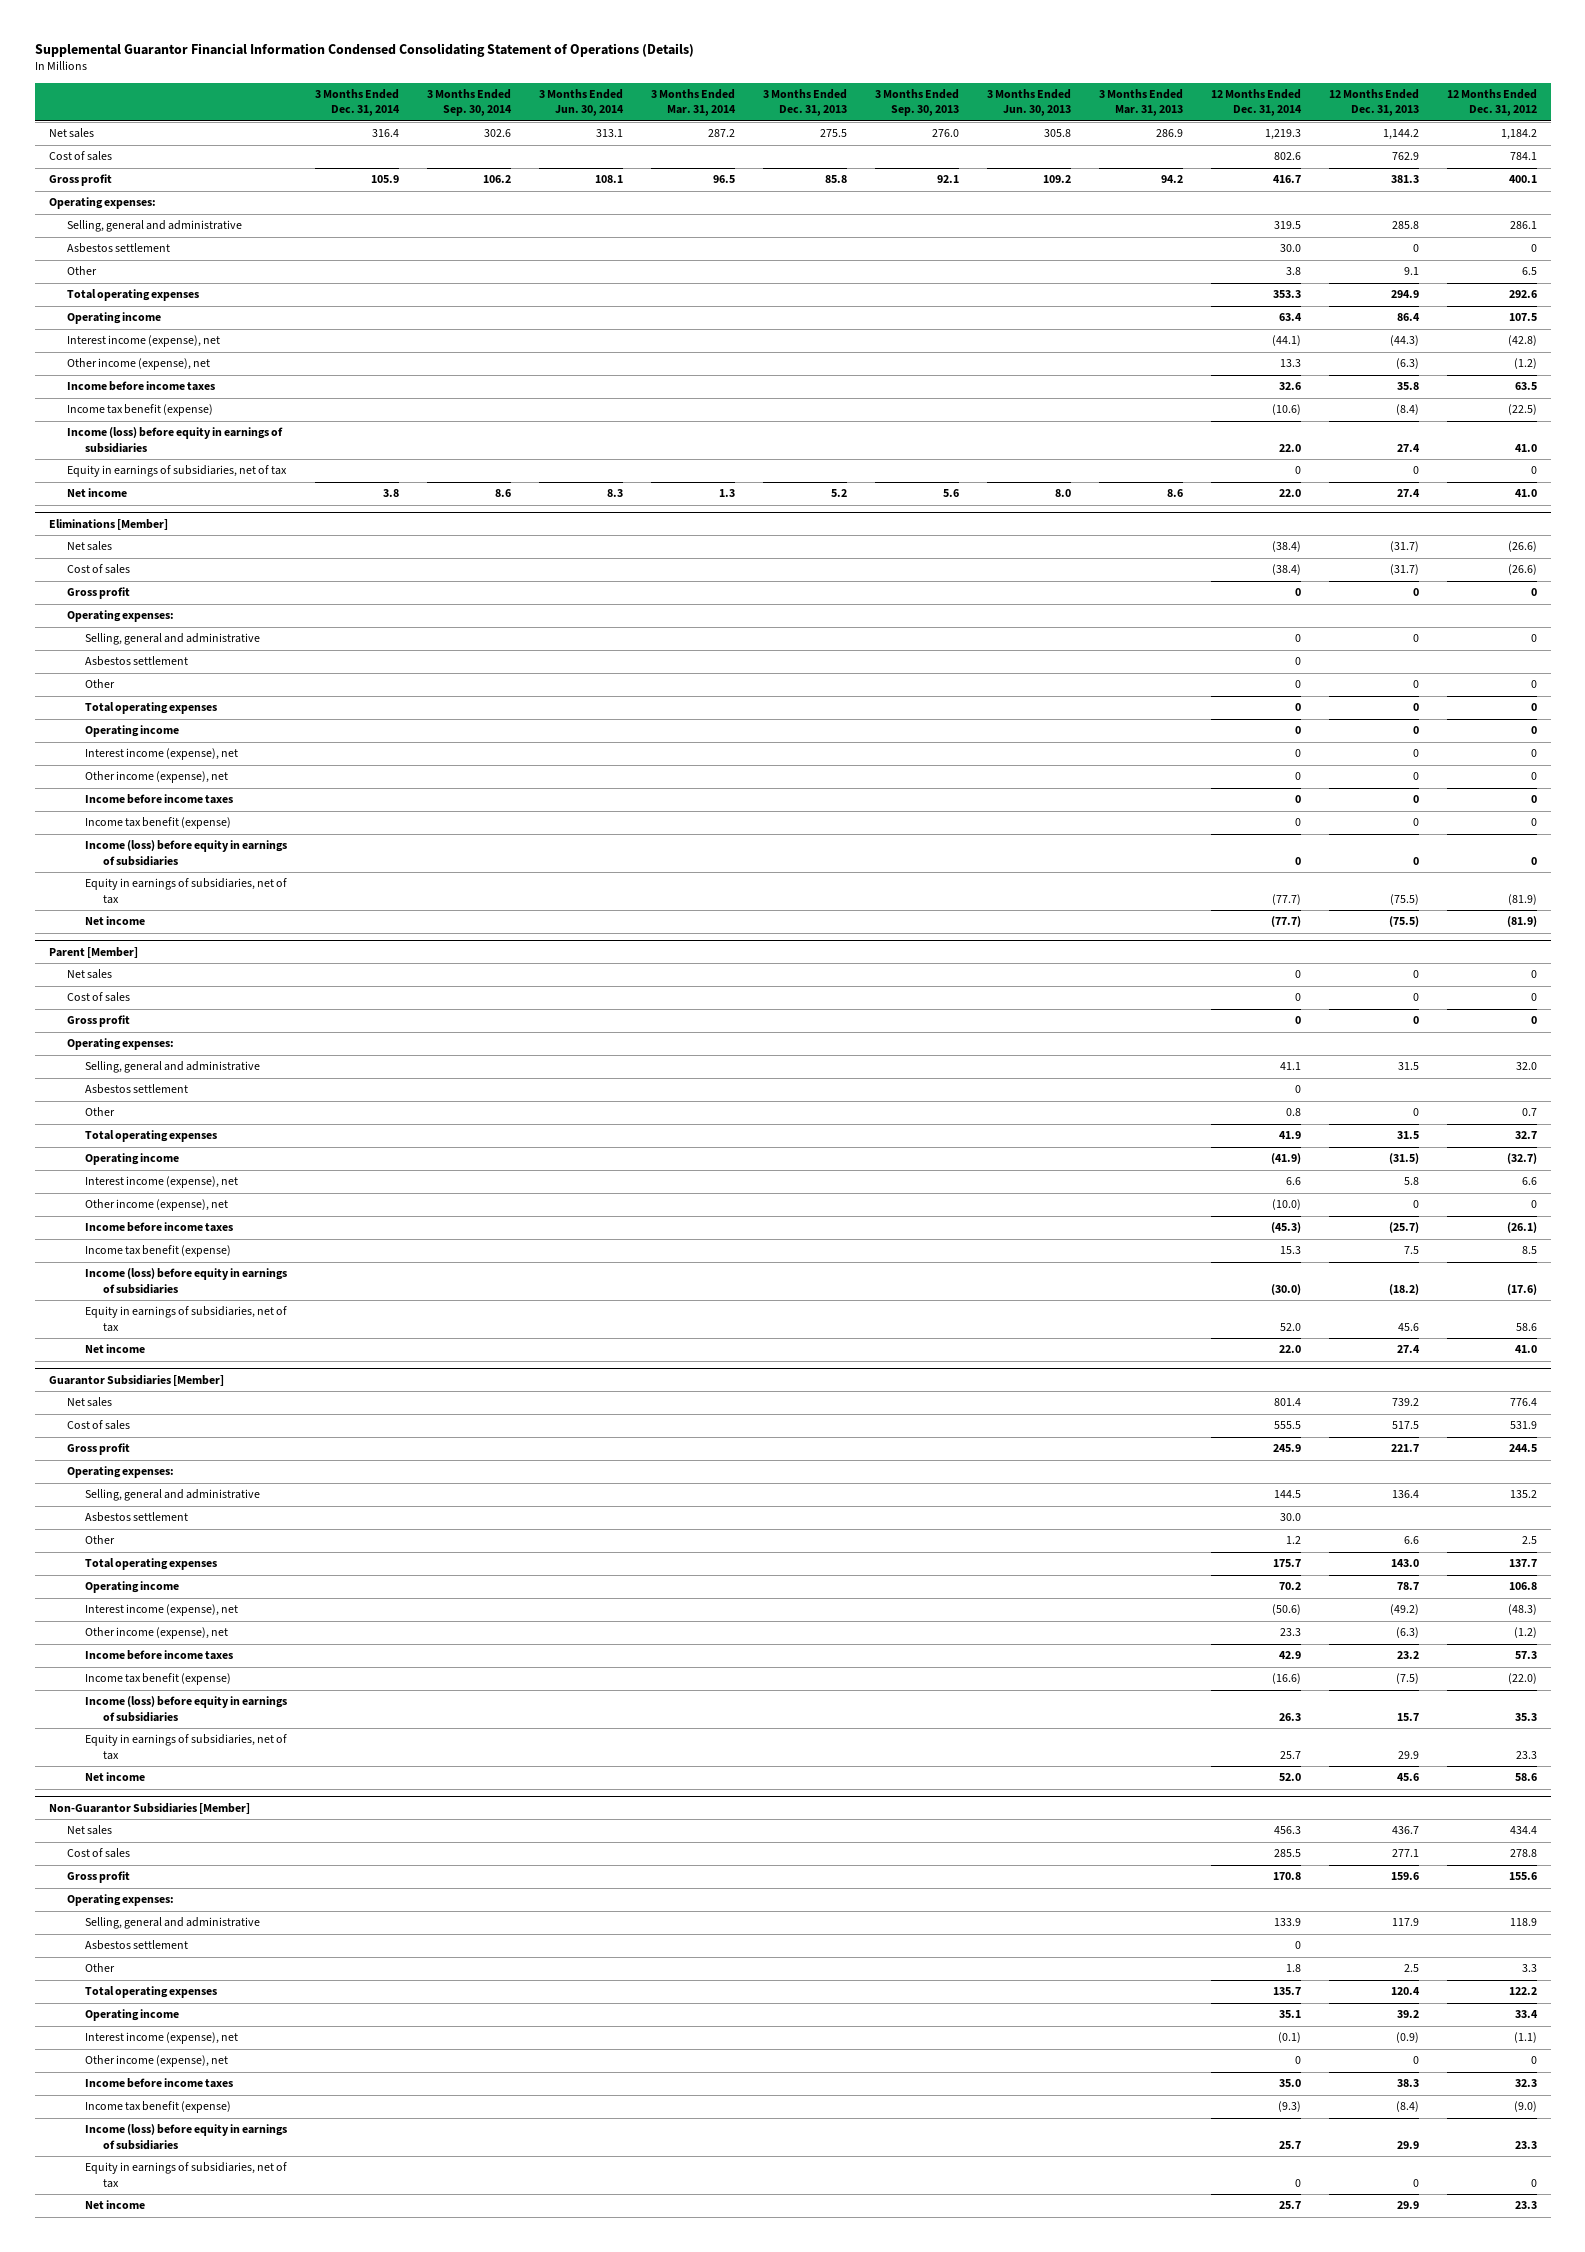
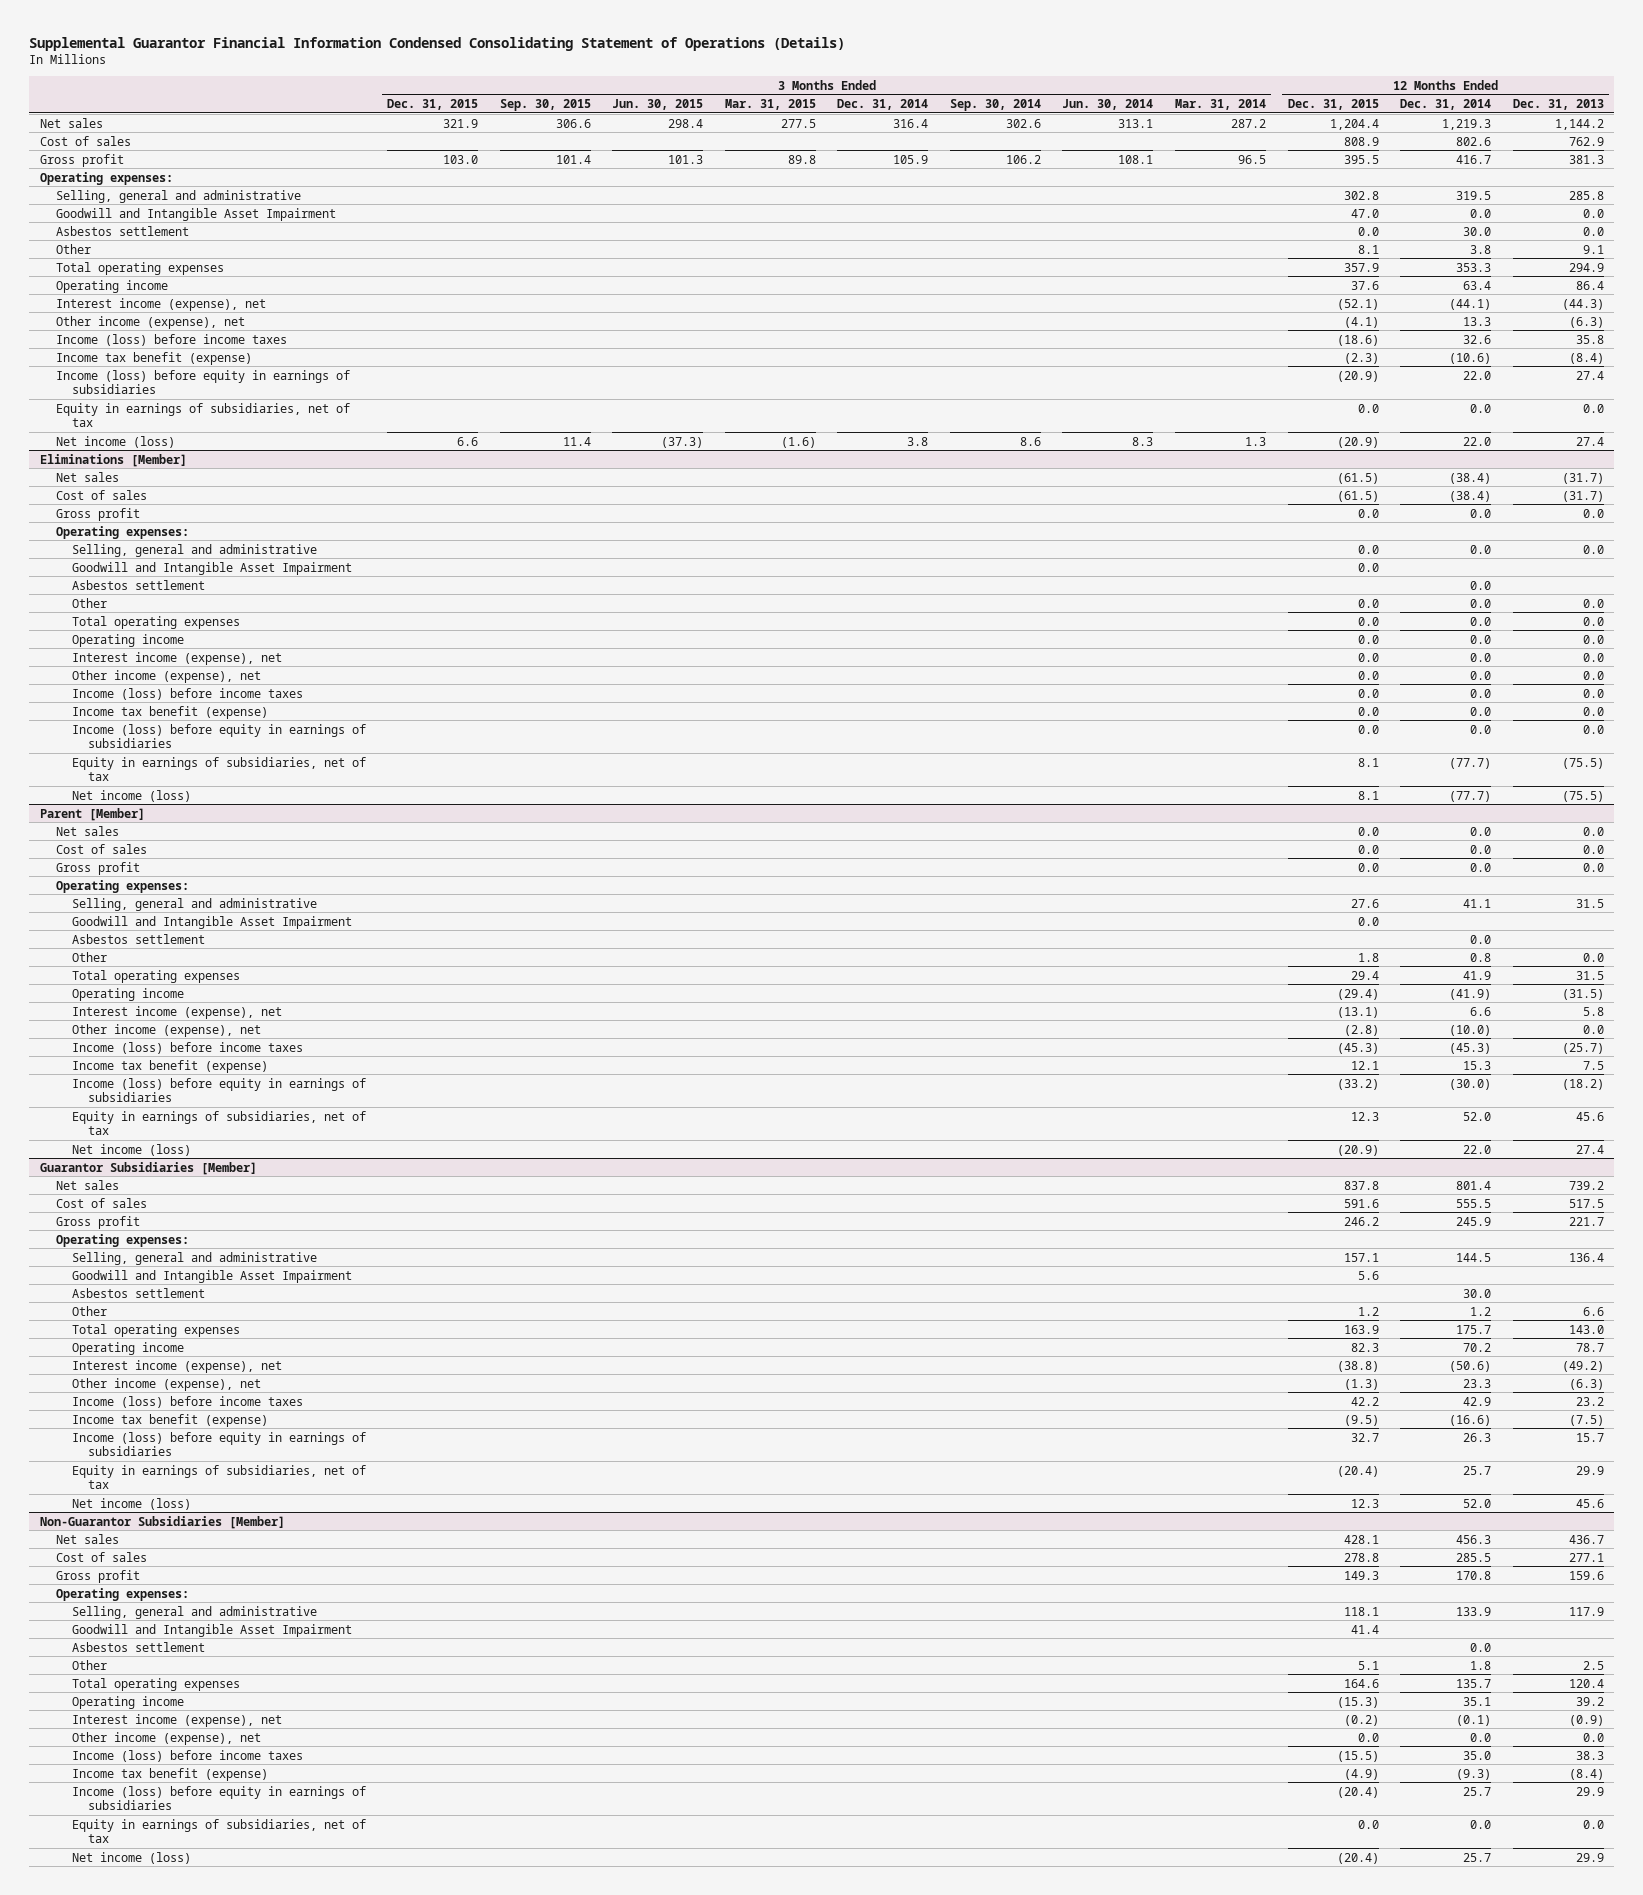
- | 3 Months Ended Dec. 31, 2014 | 3 Months Ended Sep. 30, 2014 | 3 Months Ended Jun. 30, 2014 | 3 Months Ended Mar. 31, 2014 | 3 Months Ended Dec. 31, 2013 | 3 Months Ended Sep. 30, 2013 | 3 Months Ended Jun. 30, 2013 | 3 Months Ended Mar. 31, 2013 | 12 Months Ended Dec. 31, 2014 | 12 Months Ended Dec. 31, 2013 | 12 Months Ended Dec. 31, 2012
+ | 3 Months Ended Dec. 31, 2015 | 3 Months Ended Sep. 30, 2015 | 3 Months Ended Jun. 30, 2015 | 3 Months Ended Mar. 31, 2015 | 3 Months Ended Dec. 31, 2014 | 3 Months Ended Sep. 30, 2014 | 3 Months Ended Jun. 30, 2014 | 3 Months Ended Mar. 31, 2014 | 12 Months Ended Dec. 31, 2015 | 12 Months Ended Dec. 31, 2014 | 12 Months Ended Dec. 31, 2013
- Asbestos settlement | | | | | | | | | 30.0 | 0 | 0
+ Goodwill and Intangible Asset Impairment | | | | | | | | | 47.0 | 0.0 | 0.0
+ Asbestos settlement | | | | | | | | | 0.0 | 30.0 | 0.0
- Income before income taxes | | | | | | | | | 32.6 | 35.8 | 63.5
+ Income (loss) before income taxes | | | | | | | | | (18.6) | 32.6 | 35.8
- Equity in earnings of subsidiaries, net of tax | | | | | | | | | 0 | 0 | 0
- Net income | 3.8 | 8.6 | 8.3 | 1.3 | 5.2 | 5.6 | 8.0 | 8.6 | 22.0 | 27.4 | 41.0
+ Equity in earnings of subsidiaries, net of tax | | | | | | | | | 0.0 | 0.0 | 0.0
+ Net income (loss) | 6.6 | 11.4 | (37.3) | (1.6) | 3.8 | 8.6 | 8.3 | 1.3 | (20.9) | 22.0 | 27.4
@ Eliminations [Member]
- Gross profit | | | | | | | | | 0 | 0 | 0
+ Gross profit | | | | | | | | | 0.0 | 0.0 | 0.0
- Selling, general and administrative | | | | | | | | | 0 | 0 | 0
- Asbestos settlement | | | | | | | | | 0 | |
- Other | | | | | | | | | 0 | 0 | 0
- Total operating expenses | | | | | | | | | 0 | 0 | 0
- Operating income | | | | | | | | | 0 | 0 | 0
- Interest income (expense), net | | | | | | | | | 0 | 0 | 0
- Other income (expense), net | | | | | | | | | 0 | 0 | 0
- Income before income taxes | | | | | | | | | 0 | 0 | 0
- Income tax benefit (expense) | | | | | | | | | 0 | 0 | 0
- Income (loss) before equity in earnings of subsidiaries | | | | | | | | | 0 | 0 | 0
+ Selling, general and administrative | | | | | | | | | 0.0 | 0.0 | 0.0
+ Goodwill and Intangible Asset Impairment | | | | | | | | | 0.0 | |
+ Asbestos settlement | | | | | | | | | | 0.0 |
+ Other | | | | | | | | | 0.0 | 0.0 | 0.0
+ Total operating expenses | | | | | | | | | 0.0 | 0.0 | 0.0
+ Operating income | | | | | | | | | 0.0 | 0.0 | 0.0
+ Interest income (expense), net | | | | | | | | | 0.0 | 0.0 | 0.0
+ Other income (expense), net | | | | | | | | | 0.0 | 0.0 | 0.0
+ Income (loss) before income taxes | | | | | | | | | 0.0 | 0.0 | 0.0
+ Income tax benefit (expense) | | | | | | | | | 0.0 | 0.0 | 0.0
+ Income (loss) before equity in earnings of subsidiaries | | | | | | | | | 0.0 | 0.0 | 0.0
- Net income | | | | | | | | | (77.7) | (75.5) | (81.9)
+ Net income (loss) | | | | | | | | | 8.1 | (77.7) | (75.5)
@ Parent [Member]
- Net sales | | | | | | | | | 0 | 0 | 0
- Cost of sales | | | | | | | | | 0 | 0 | 0
- Gross profit | | | | | | | | | 0 | 0 | 0
+ Net sales | | | | | | | | | 0.0 | 0.0 | 0.0
+ Cost of sales | | | | | | | | | 0.0 | 0.0 | 0.0
+ Gross profit | | | | | | | | | 0.0 | 0.0 | 0.0
- Asbestos settlement | | | | | | | | | 0 | |
- Other | | | | | | | | | 0.8 | 0 | 0.7
+ Goodwill and Intangible Asset Impairment | | | | | | | | | 0.0 | |
+ Asbestos settlement | | | | | | | | | | 0.0 |
+ Other | | | | | | | | | 1.8 | 0.8 | 0.0
- Other income (expense), net | | | | | | | | | (10.0) | 0 | 0
- Income before income taxes | | | | | | | | | (45.3) | (25.7) | (26.1)
+ Other income (expense), net | | | | | | | | | (2.8) | (10.0) | 0.0
+ Income (loss) before income taxes | | | | | | | | | (45.3) | (45.3) | (25.7)
- Net income | | | | | | | | | 22.0 | 27.4 | 41.0
+ Net income (loss) | | | | | | | | | (20.9) | 22.0 | 27.4
@ Guarantor Subsidiaries [Member]
+ Goodwill and Intangible Asset Impairment | | | | | | | | | 5.6 | |
- Income before income taxes | | | | | | | | | 42.9 | 23.2 | 57.3
+ Income (loss) before income taxes | | | | | | | | | 42.2 | 42.9 | 23.2
- Net income | | | | | | | | | 52.0 | 45.6 | 58.6
+ Net income (loss) | | | | | | | | | 12.3 | 52.0 | 45.6
@ Non-Guarantor Subsidiaries [Member]
- Asbestos settlement | | | | | | | | | 0 | |
+ Goodwill and Intangible Asset Impairment | | | | | | | | | 41.4 | |
+ Asbestos settlement | | | | | | | | | | 0.0 |
- Other income (expense), net | | | | | | | | | 0 | 0 | 0
- Income before income taxes | | | | | | | | | 35.0 | 38.3 | 32.3
+ Other income (expense), net | | | | | | | | | 0.0 | 0.0 | 0.0
+ Income (loss) before income taxes | | | | | | | | | (15.5) | 35.0 | 38.3
- Equity in earnings of subsidiaries, net of tax | | | | | | | | | 0 | 0 | 0
- Net income | | | | | | | | | 25.7 | 29.9 | 23.3
+ Equity in earnings of subsidiaries, net of tax | | | | | | | | | 0.0 | 0.0 | 0.0
+ Net income (loss) | | | | | | | | | (20.4) | 25.7 | 29.9

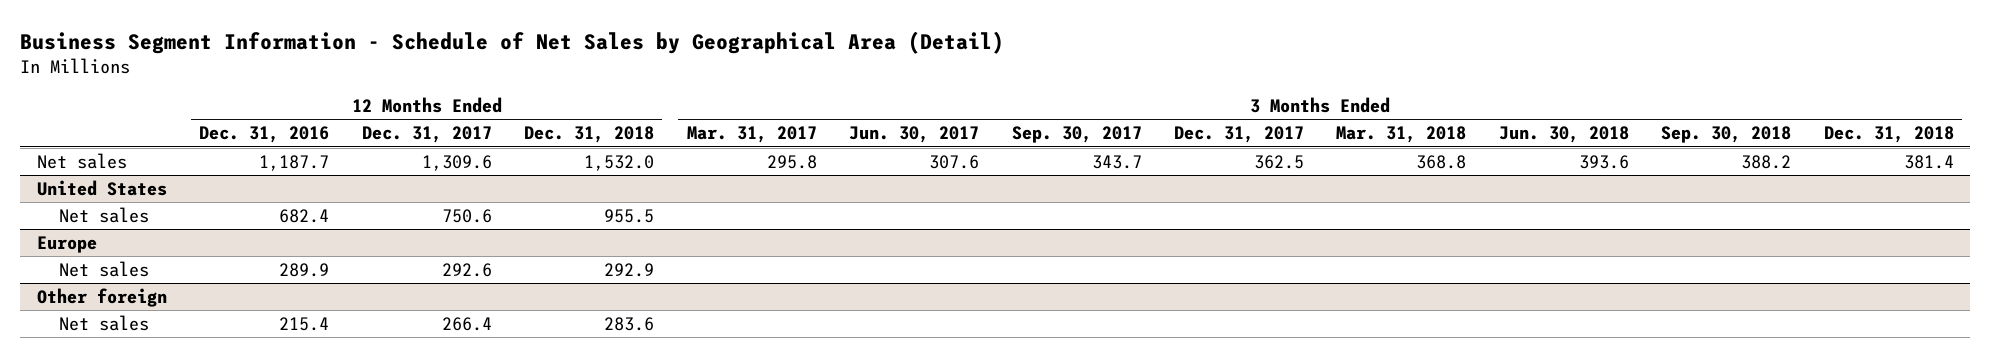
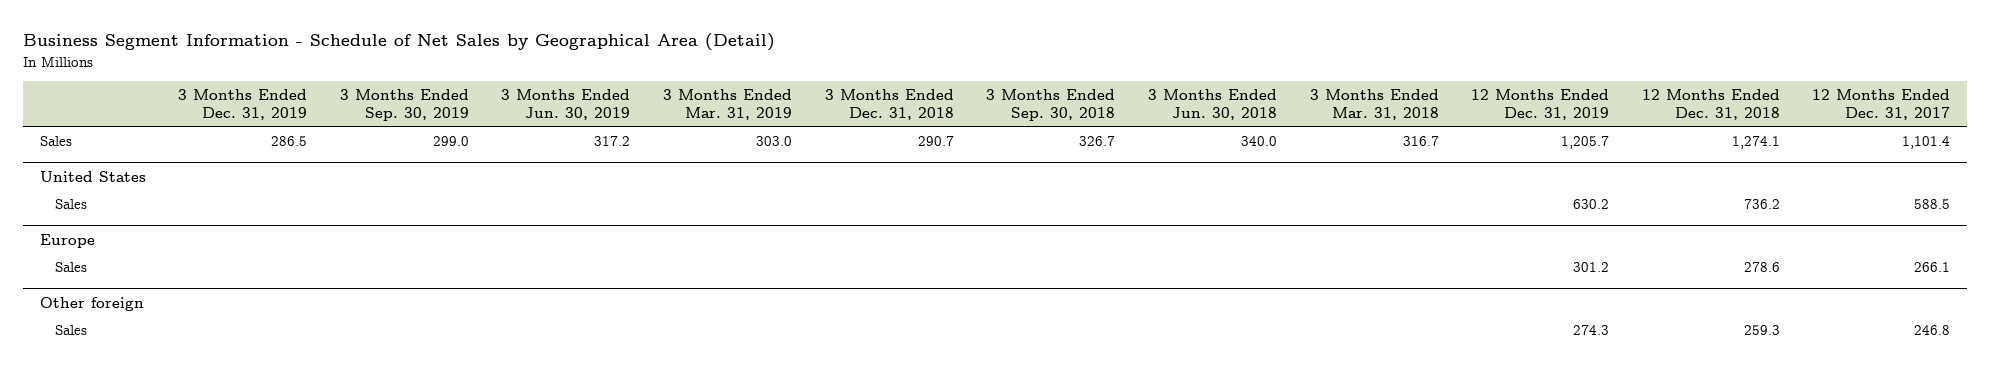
- | 12 Months Ended Dec. 31, 2016 | 12 Months Ended Dec. 31, 2017 | 12 Months Ended Dec. 31, 2018 | 3 Months Ended Mar. 31, 2017 | 3 Months Ended Jun. 30, 2017 | 3 Months Ended Sep. 30, 2017 | 3 Months Ended Dec. 31, 2017 | 3 Months Ended Mar. 31, 2018 | 3 Months Ended Jun. 30, 2018 | 3 Months Ended Sep. 30, 2018 | 3 Months Ended Dec. 31, 2018
+ | 3 Months Ended Dec. 31, 2019 | 3 Months Ended Sep. 30, 2019 | 3 Months Ended Jun. 30, 2019 | 3 Months Ended Mar. 31, 2019 | 3 Months Ended Dec. 31, 2018 | 3 Months Ended Sep. 30, 2018 | 3 Months Ended Jun. 30, 2018 | 3 Months Ended Mar. 31, 2018 | 12 Months Ended Dec. 31, 2019 | 12 Months Ended Dec. 31, 2018 | 12 Months Ended Dec. 31, 2017
- Net sales | 1,187.7 | 1,309.6 | 1,532.0 | 295.8 | 307.6 | 343.7 | 362.5 | 368.8 | 393.6 | 388.2 | 381.4
+ Sales | 286.5 | 299.0 | 317.2 | 303.0 | 290.7 | 326.7 | 340.0 | 316.7 | 1,205.7 | 1,274.1 | 1,101.4
@ United States
- Net sales | 682.4 | 750.6 | 955.5 | | | | | | | |
+ Sales | | | | | | | | | 630.2 | 736.2 | 588.5
@ Europe
- Net sales | 289.9 | 292.6 | 292.9 | | | | | | | |
+ Sales | | | | | | | | | 301.2 | 278.6 | 266.1
@ Other foreign
- Net sales | 215.4 | 266.4 | 283.6 | | | | | | | |
+ Sales | | | | | | | | | 274.3 | 259.3 | 246.8

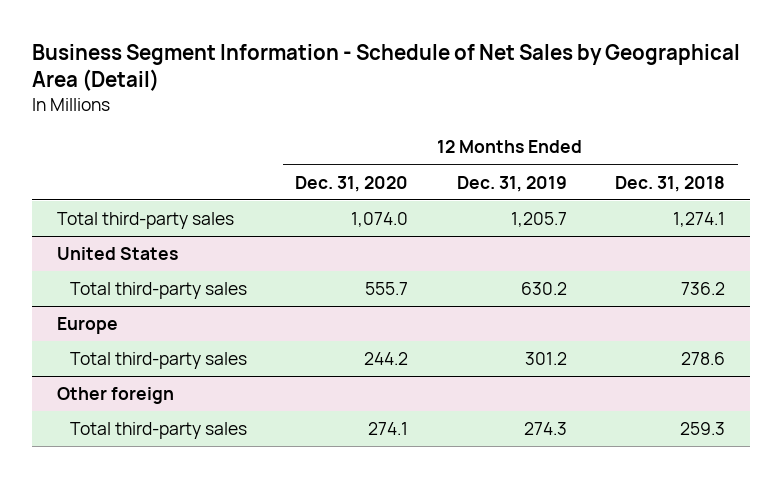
- | 3 Months Ended Dec. 31, 2019 | 3 Months Ended Sep. 30, 2019 | 3 Months Ended Jun. 30, 2019 | 3 Months Ended Mar. 31, 2019 | 3 Months Ended Dec. 31, 2018 | 3 Months Ended Sep. 30, 2018 | 3 Months Ended Jun. 30, 2018 | 3 Months Ended Mar. 31, 2018 | 12 Months Ended Dec. 31, 2019 | 12 Months Ended Dec. 31, 2018 | 12 Months Ended Dec. 31, 2017
+ | 12 Months Ended Dec. 31, 2020 | 12 Months Ended Dec. 31, 2019 | 12 Months Ended Dec. 31, 2018
- Sales | 286.5 | 299.0 | 317.2 | 303.0 | 290.7 | 326.7 | 340.0 | 316.7 | 1,205.7 | 1,274.1 | 1,101.4
+ Total third-party sales | 1,074.0 | 1,205.7 | 1,274.1
@ United States
- Sales | | | | | | | | | 630.2 | 736.2 | 588.5
+ Total third-party sales | 555.7 | 630.2 | 736.2
@ Europe
- Sales | | | | | | | | | 301.2 | 278.6 | 266.1
+ Total third-party sales | 244.2 | 301.2 | 278.6
@ Other foreign
- Sales | | | | | | | | | 274.3 | 259.3 | 246.8
+ Total third-party sales | 274.1 | 274.3 | 259.3

